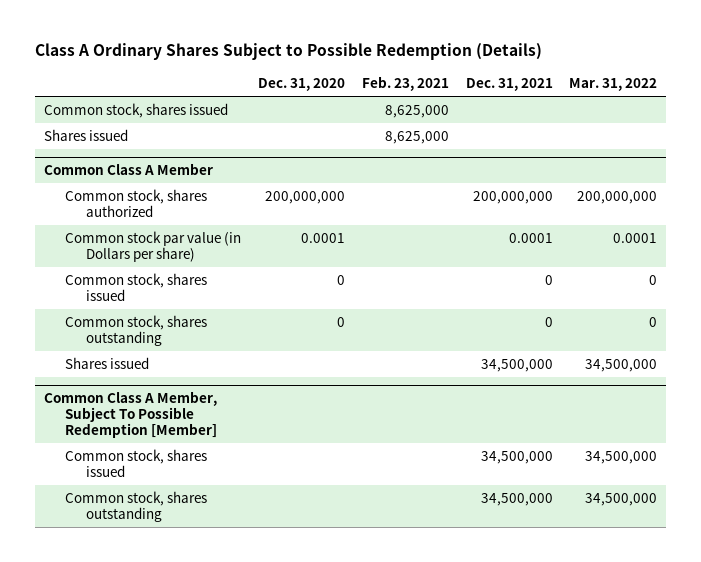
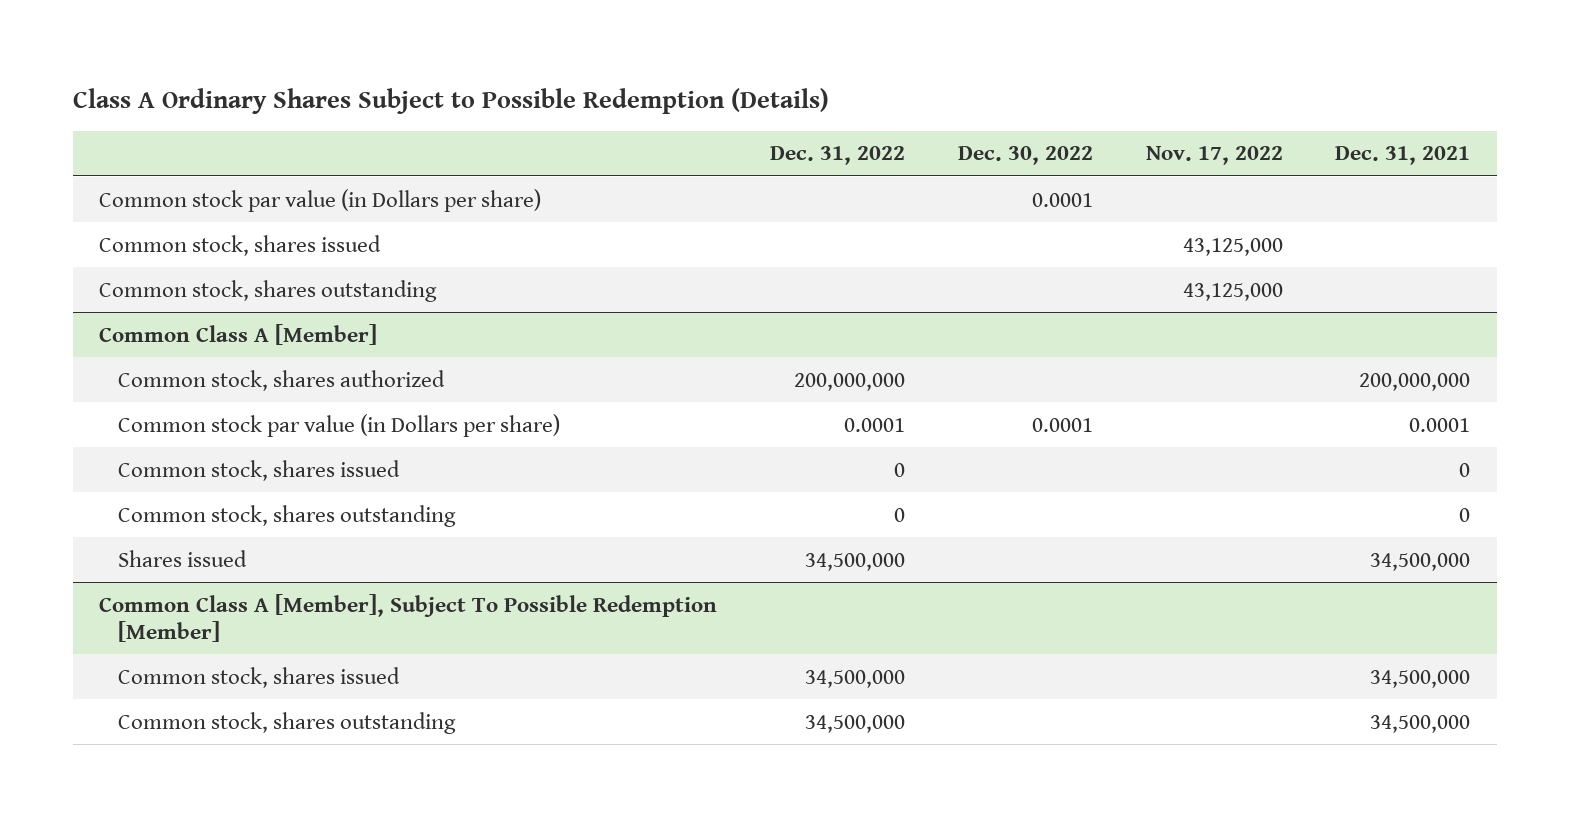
- | Dec. 31, 2020 | Feb. 23, 2021 | Dec. 31, 2021 | Mar. 31, 2022
+ | Dec. 31, 2022 | Dec. 30, 2022 | Nov. 17, 2022 | Dec. 31, 2021
+ Common stock par value (in Dollars per share) | | 0.0001 | |
- Shares issued | | 8,625,000 | |
- Common Class A Member
+ Common stock, shares outstanding | | | 43,125,000 |
+ Common Class A [Member]
- Common Class A Member, Subject To Possible Redemption [Member]
+ Common Class A [Member], Subject To Possible Redemption [Member]

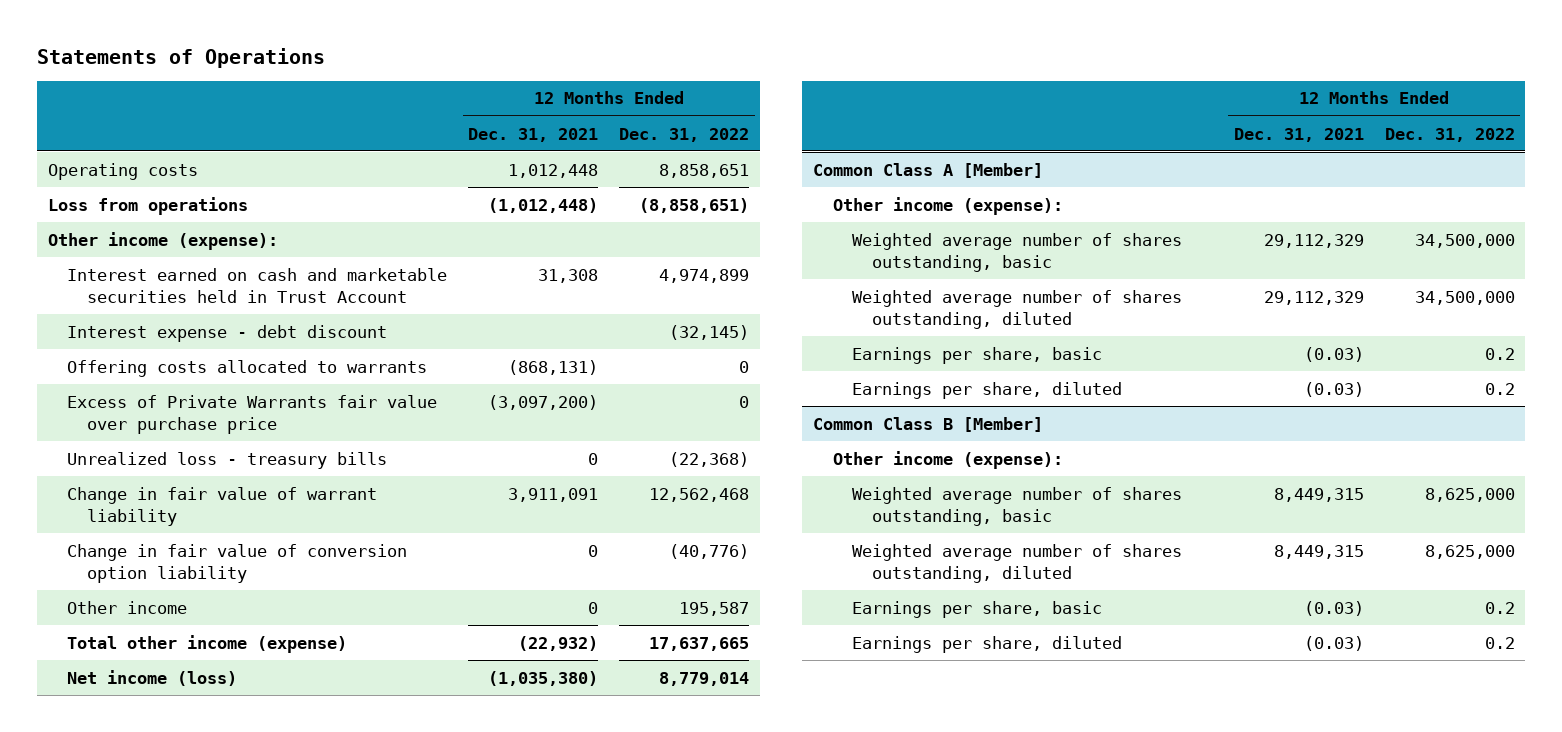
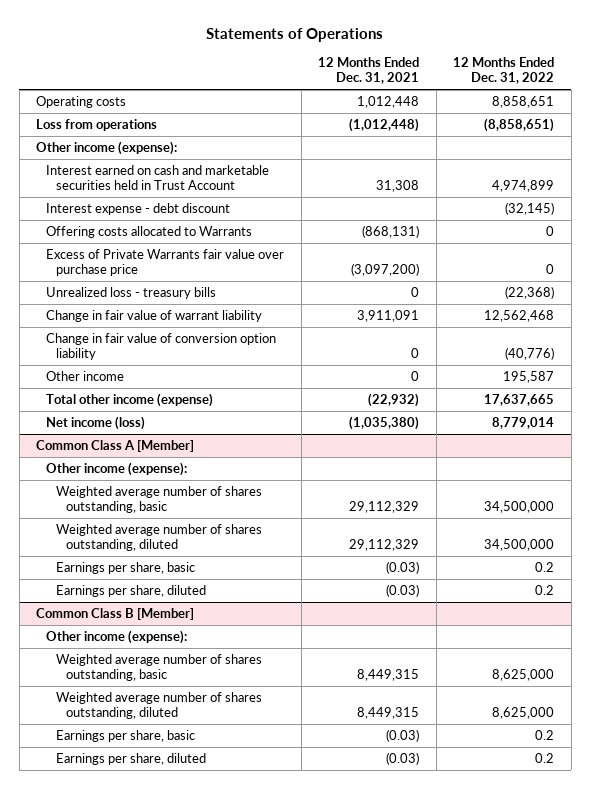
- Offering costs allocated to warrants | (868,131) | 0
+ Offering costs allocated to Warrants | (868,131) | 0

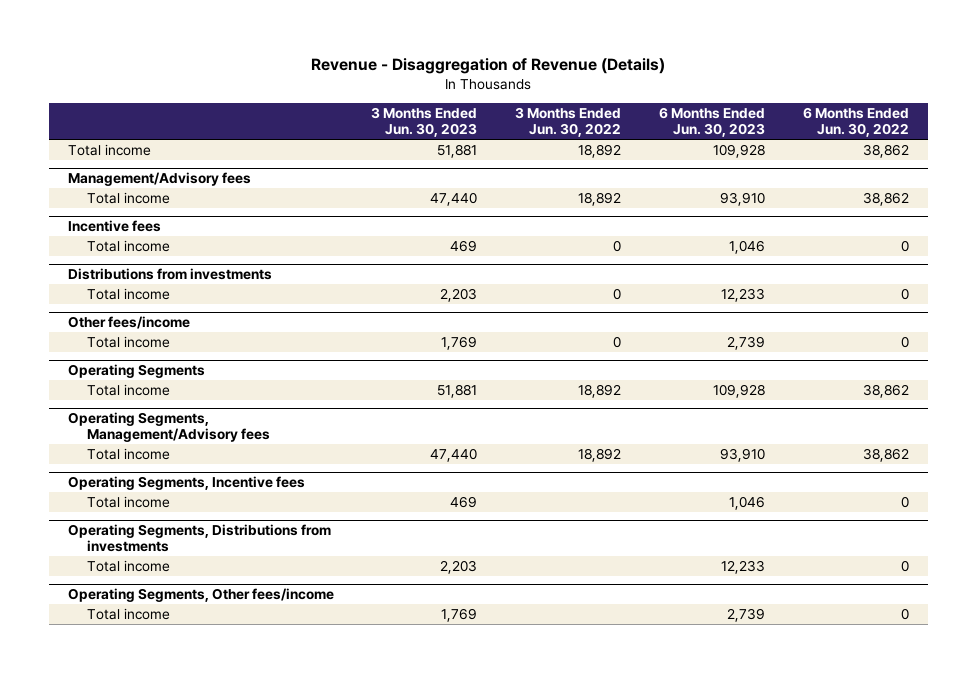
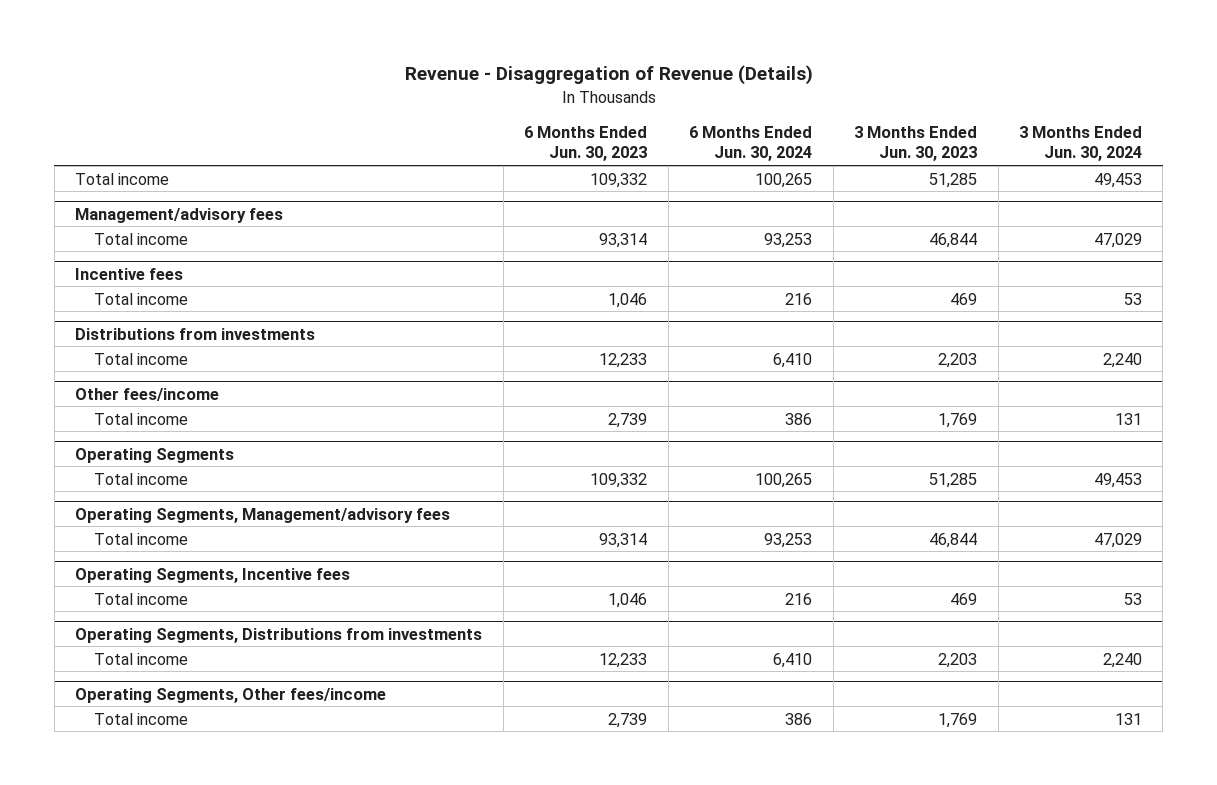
- | 3 Months Ended Jun. 30, 2023 | 3 Months Ended Jun. 30, 2022 | 6 Months Ended Jun. 30, 2023 | 6 Months Ended Jun. 30, 2022
+ | 6 Months Ended Jun. 30, 2023 | 6 Months Ended Jun. 30, 2024 | 3 Months Ended Jun. 30, 2023 | 3 Months Ended Jun. 30, 2024
- Total income | 51,881 | 18,892 | 109,928 | 38,862
- Management/Advisory fees
- Total income | 47,440 | 18,892 | 93,910 | 38,862
+ Total income | 109,332 | 100,265 | 51,285 | 49,453
+ Management/advisory fees
+ Total income | 93,314 | 93,253 | 46,844 | 47,029
@ Operating Segments
- Total income | 51,881 | 18,892 | 109,928 | 38,862
- Operating Segments, Management/Advisory fees
- Total income | 47,440 | 18,892 | 93,910 | 38,862
@ Operating Segments
+ Total income | 109,332 | 100,265 | 51,285 | 49,453
+ Operating Segments, Management/advisory fees
+ Total income | 93,314 | 93,253 | 46,844 | 47,029

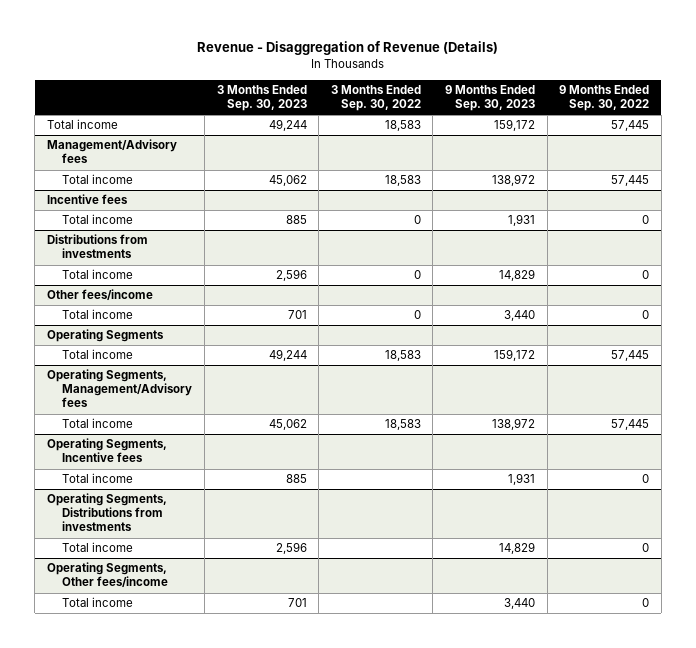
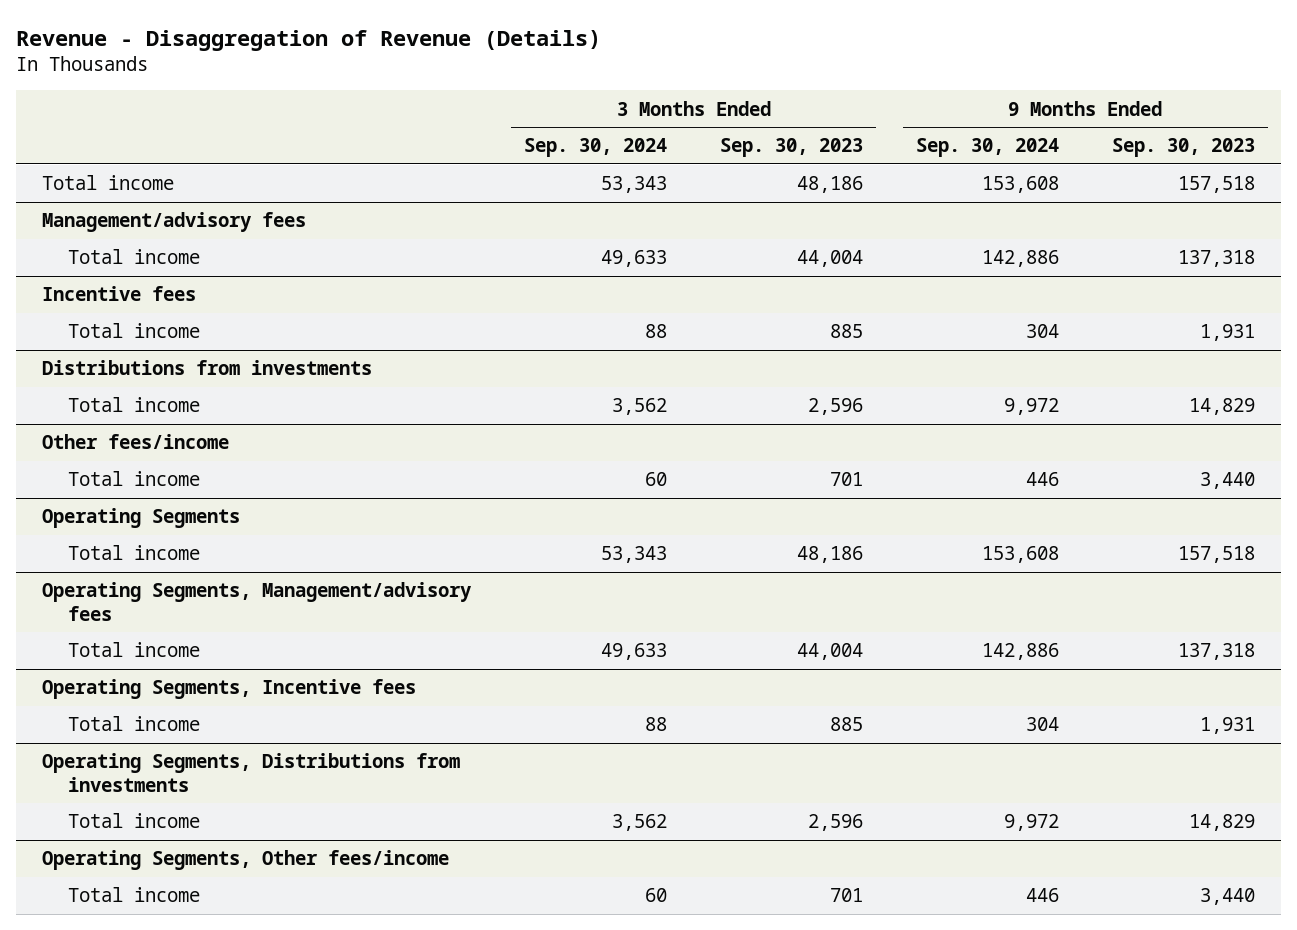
- | 3 Months Ended Sep. 30, 2023 | 3 Months Ended Sep. 30, 2022 | 9 Months Ended Sep. 30, 2023 | 9 Months Ended Sep. 30, 2022
+ | 3 Months Ended Sep. 30, 2024 | 3 Months Ended Sep. 30, 2023 | 9 Months Ended Sep. 30, 2024 | 9 Months Ended Sep. 30, 2023
- Total income | 49,244 | 18,583 | 159,172 | 57,445
- Management/Advisory fees
- Total income | 45,062 | 18,583 | 138,972 | 57,445
+ Total income | 53,343 | 48,186 | 153,608 | 157,518
+ Management/advisory fees
+ Total income | 49,633 | 44,004 | 142,886 | 137,318
@ Operating Segments
- Total income | 49,244 | 18,583 | 159,172 | 57,445
- Operating Segments, Management/Advisory fees
- Total income | 45,062 | 18,583 | 138,972 | 57,445
@ Operating Segments
+ Total income | 53,343 | 48,186 | 153,608 | 157,518
+ Operating Segments, Management/advisory fees
+ Total income | 49,633 | 44,004 | 142,886 | 137,318

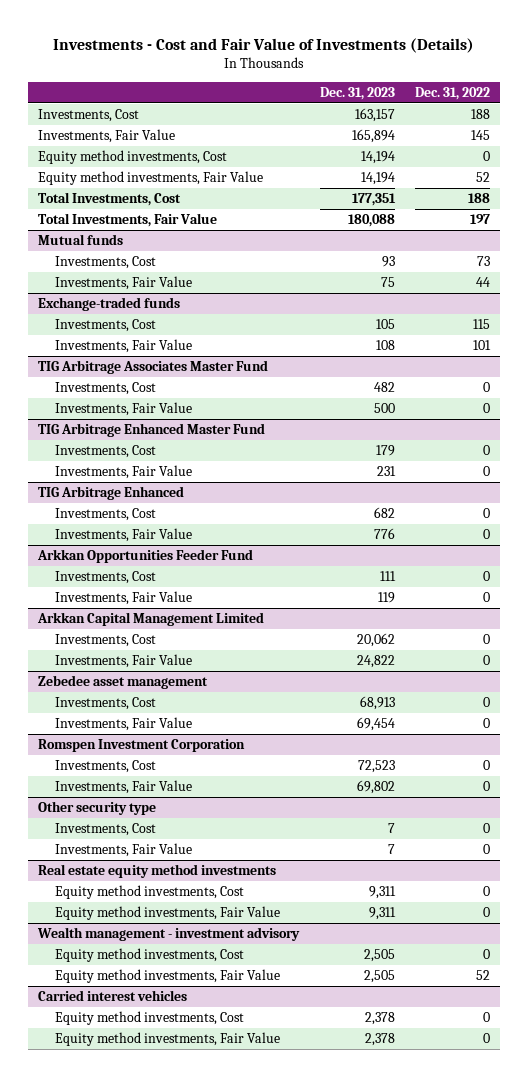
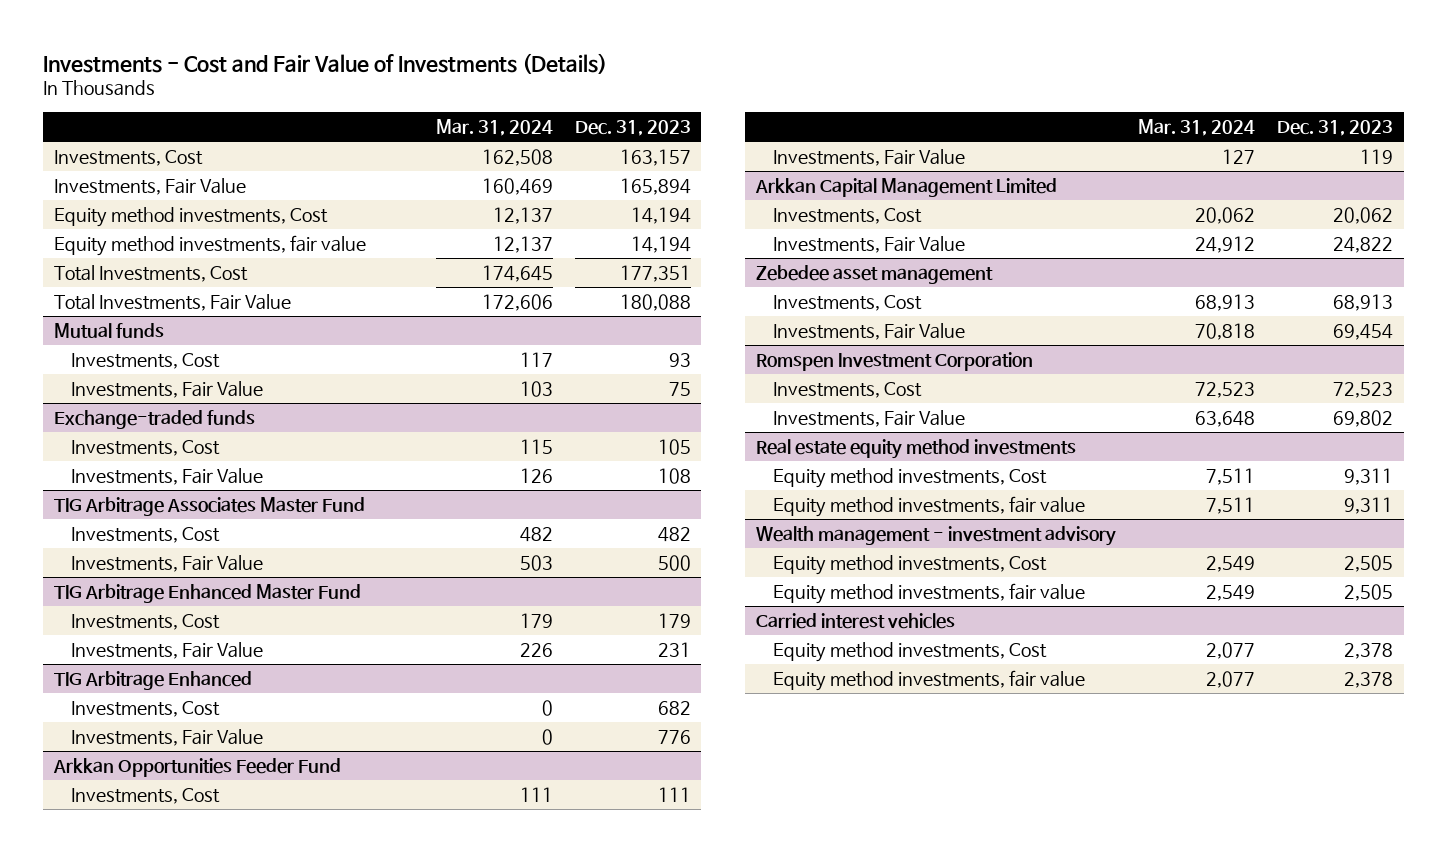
- | Dec. 31, 2023 | Dec. 31, 2022
+ | Mar. 31, 2024 | Dec. 31, 2023
- Equity method investments, Fair Value | 14,194 | 52
+ Equity method investments, fair value | 12,137 | 14,194
- Other security type
- Investments, Cost | 7 | 0
- Investments, Fair Value | 7 | 0
@ Real estate equity method investments
- Equity method investments, Fair Value | 9,311 | 0
+ Equity method investments, fair value | 7,511 | 9,311
@ Wealth management - investment advisory
- Equity method investments, Fair Value | 2,505 | 52
+ Equity method investments, fair value | 2,549 | 2,505
@ Carried interest vehicles
- Equity method investments, Fair Value | 2,378 | 0
+ Equity method investments, fair value | 2,077 | 2,378

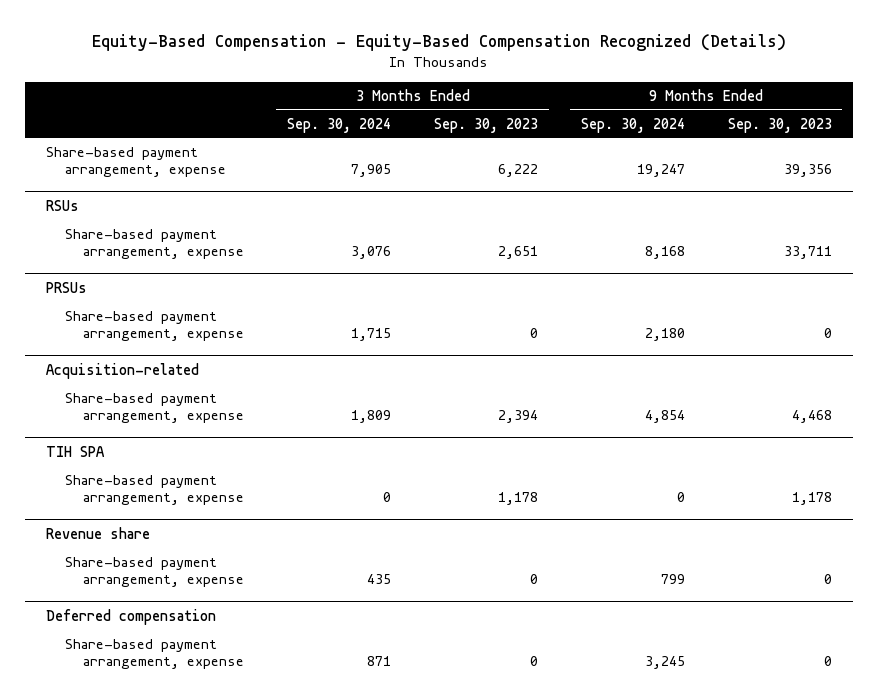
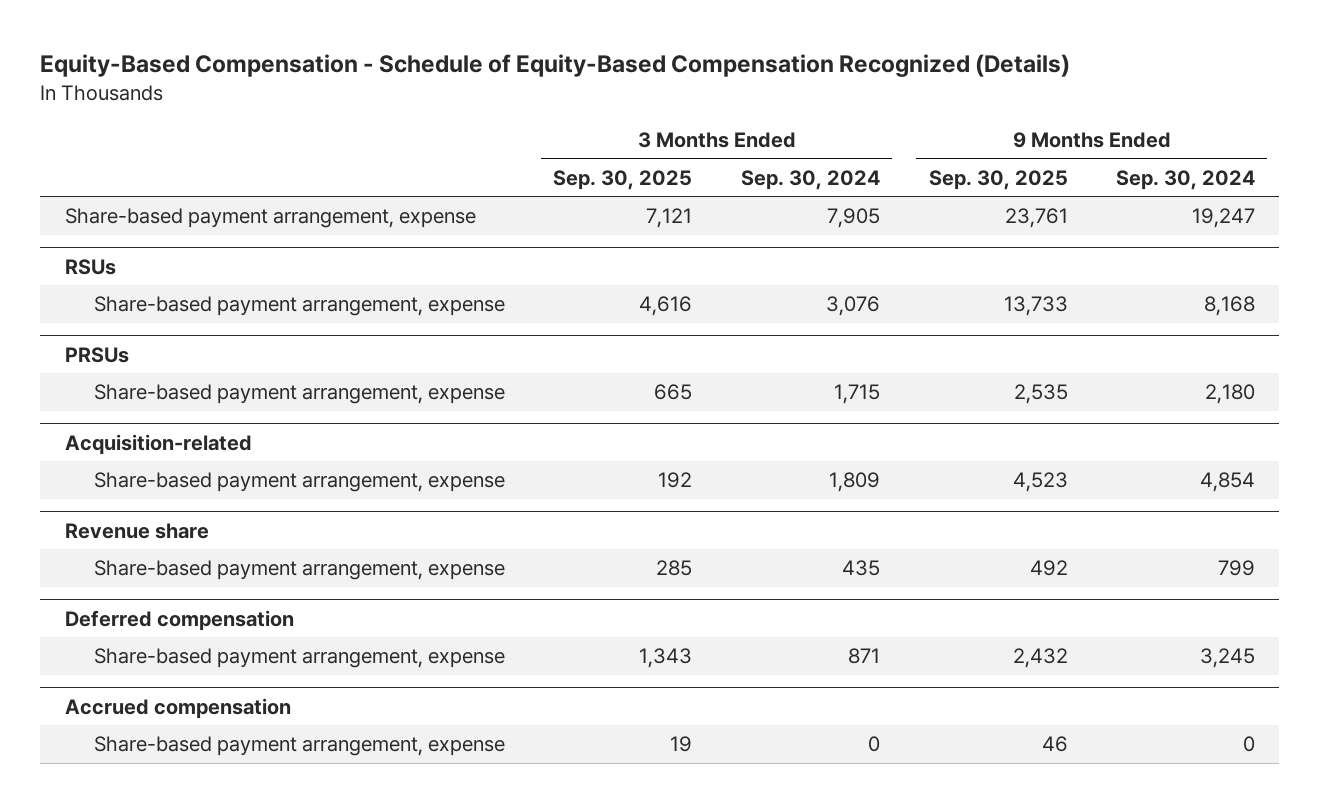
- Equity-Based Compensation - Equity-Based Compensation Recognized (Details)
+ Equity-Based Compensation - Schedule of Equity-Based Compensation Recognized (Details)
- | 3 Months Ended Sep. 30, 2024 | 3 Months Ended Sep. 30, 2023 | 9 Months Ended Sep. 30, 2024 | 9 Months Ended Sep. 30, 2023
+ | 3 Months Ended Sep. 30, 2025 | 3 Months Ended Sep. 30, 2024 | 9 Months Ended Sep. 30, 2025 | 9 Months Ended Sep. 30, 2024
- TIH SPA
- Share-based payment arrangement, expense | 0 | 1,178 | 0 | 1,178
+ Accrued compensation
+ Share-based payment arrangement, expense | 19 | 0 | 46 | 0

